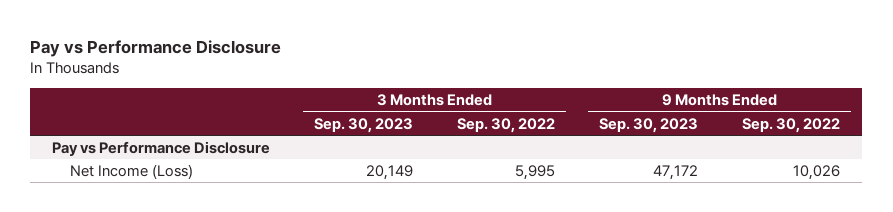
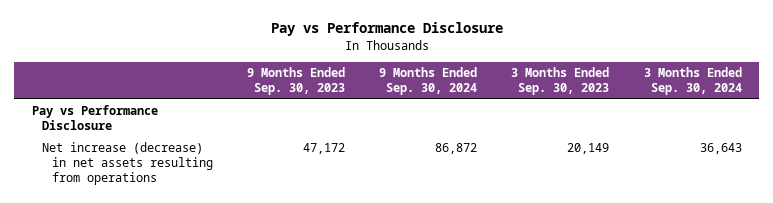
- | 3 Months Ended Sep. 30, 2023 | 3 Months Ended Sep. 30, 2022 | 9 Months Ended Sep. 30, 2023 | 9 Months Ended Sep. 30, 2022
+ | 9 Months Ended Sep. 30, 2023 | 9 Months Ended Sep. 30, 2024 | 3 Months Ended Sep. 30, 2023 | 3 Months Ended Sep. 30, 2024
- Net Income (Loss) | 20,149 | 5,995 | 47,172 | 10,026
+ Net increase (decrease) in net assets resulting from operations | 47,172 | 86,872 | 20,149 | 36,643

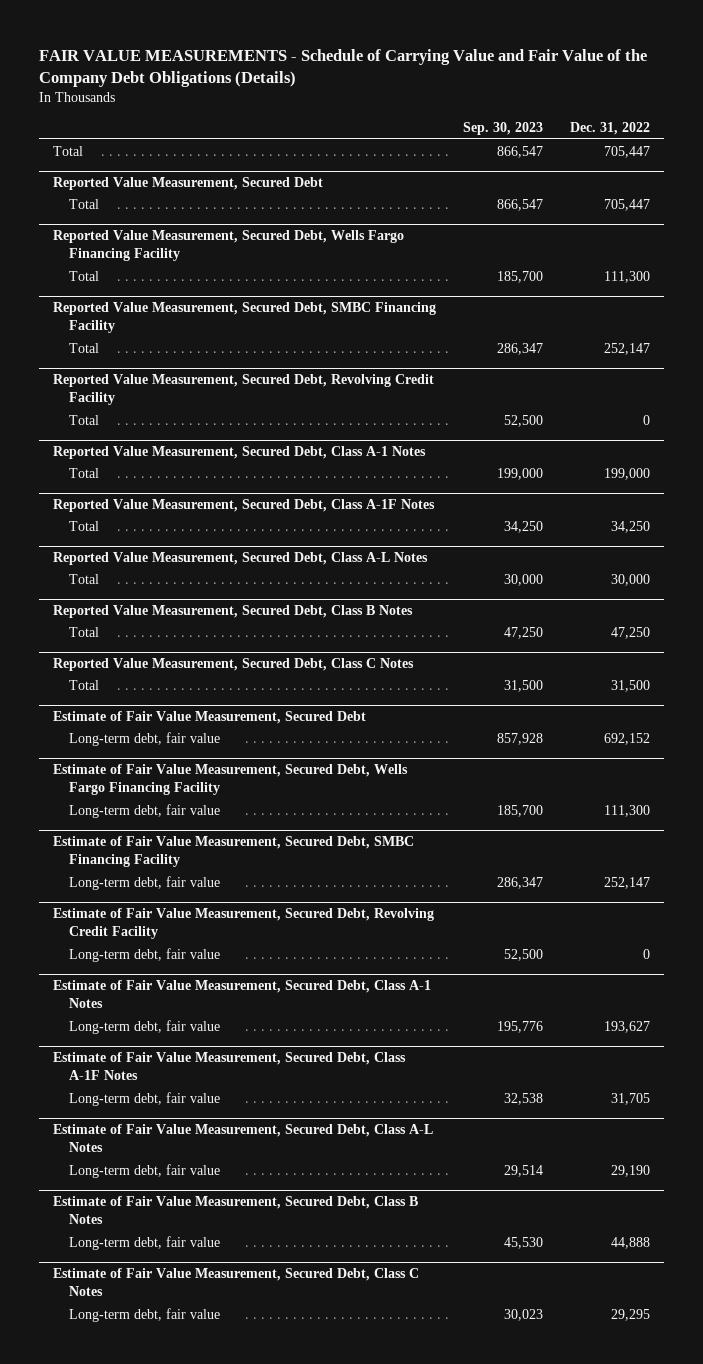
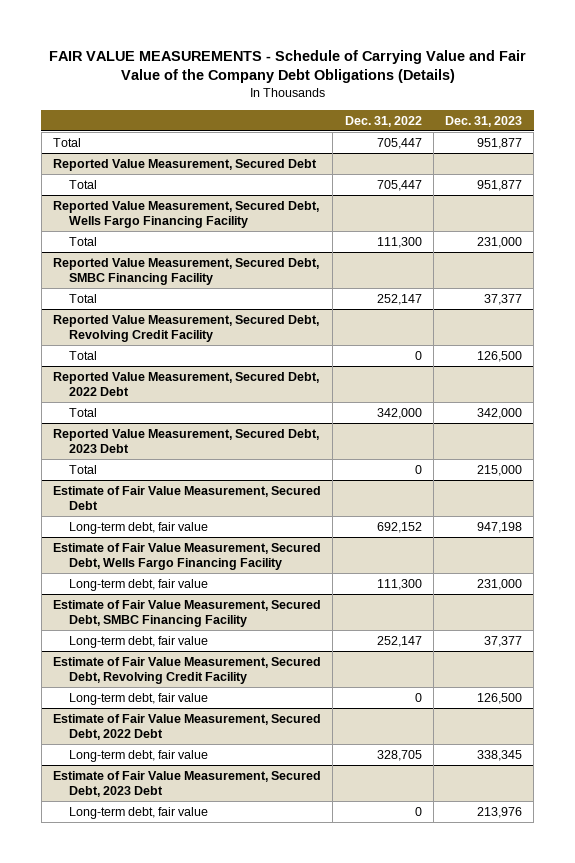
- | Sep. 30, 2023 | Dec. 31, 2022
+ | Dec. 31, 2022 | Dec. 31, 2023
- Reported Value Measurement, Secured Debt, Class A-1 Notes
- Total | 199,000 | 199,000
- Reported Value Measurement, Secured Debt, Class A-1F Notes
- Total | 34,250 | 34,250
- Reported Value Measurement, Secured Debt, Class A-L Notes
- Total | 30,000 | 30,000
- Reported Value Measurement, Secured Debt, Class B Notes
- Total | 47,250 | 47,250
- Reported Value Measurement, Secured Debt, Class C Notes
- Total | 31,500 | 31,500
+ Reported Value Measurement, Secured Debt, 2022 Debt
+ Total | 342,000 | 342,000
+ Reported Value Measurement, Secured Debt, 2023 Debt
+ Total | 0 | 215,000
- Estimate of Fair Value Measurement, Secured Debt, Class A-1 Notes
- Long-term debt, fair value | 195,776 | 193,627
- Estimate of Fair Value Measurement, Secured Debt, Class A-1F Notes
- Long-term debt, fair value | 32,538 | 31,705
- Estimate of Fair Value Measurement, Secured Debt, Class A-L Notes
- Long-term debt, fair value | 29,514 | 29,190
- Estimate of Fair Value Measurement, Secured Debt, Class B Notes
- Long-term debt, fair value | 45,530 | 44,888
- Estimate of Fair Value Measurement, Secured Debt, Class C Notes
- Long-term debt, fair value | 30,023 | 29,295
+ Estimate of Fair Value Measurement, Secured Debt, 2022 Debt
+ Long-term debt, fair value | 328,705 | 338,345
+ Estimate of Fair Value Measurement, Secured Debt, 2023 Debt
+ Long-term debt, fair value | 0 | 213,976

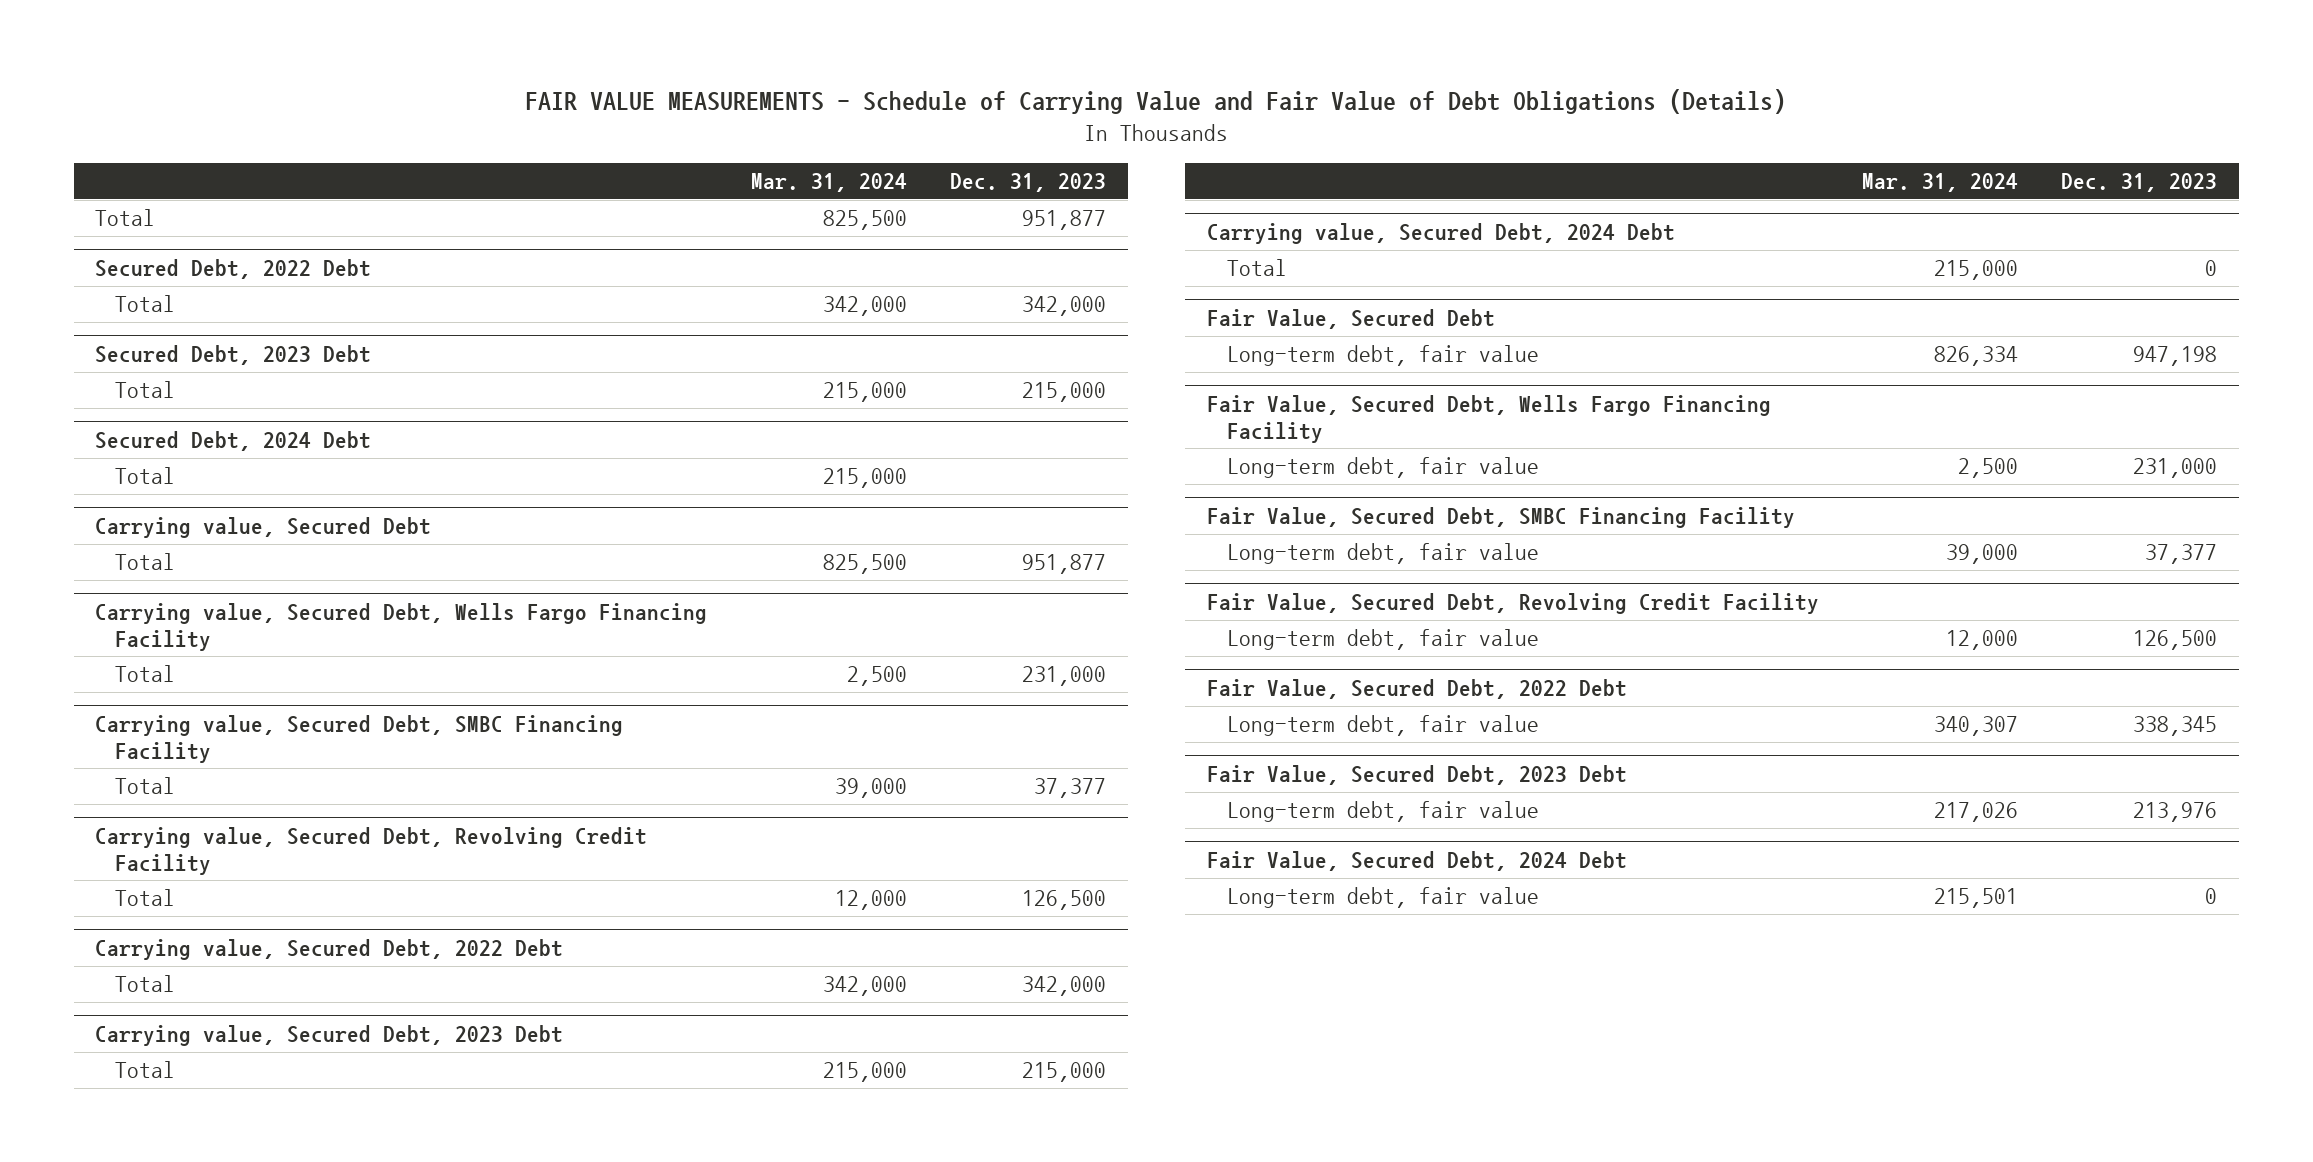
- FAIR VALUE MEASUREMENTS - Schedule of Carrying Value and Fair Value of the Company Debt Obligations (Details)
+ FAIR VALUE MEASUREMENTS - Schedule of Carrying Value and Fair Value of Debt Obligations (Details)
- | Dec. 31, 2022 | Dec. 31, 2023
+ | Mar. 31, 2024 | Dec. 31, 2023
- Reported Value Measurement, Secured Debt
+ Secured Debt, 2022 Debt
+ Total | 342,000 | 342,000
+ Secured Debt, 2023 Debt
+ Total | 215,000 | 215,000
+ Secured Debt, 2024 Debt
+ Total | 215,000 |
+ Carrying value, Secured Debt
- Reported Value Measurement, Secured Debt, Wells Fargo Financing Facility
+ Carrying value, Secured Debt, Wells Fargo Financing Facility
- Reported Value Measurement, Secured Debt, SMBC Financing Facility
+ Carrying value, Secured Debt, SMBC Financing Facility
- Reported Value Measurement, Secured Debt, Revolving Credit Facility
+ Carrying value, Secured Debt, Revolving Credit Facility
- Reported Value Measurement, Secured Debt, 2022 Debt
+ Carrying value, Secured Debt, 2022 Debt
- Reported Value Measurement, Secured Debt, 2023 Debt
+ Carrying value, Secured Debt, 2023 Debt
- Estimate of Fair Value Measurement, Secured Debt
+ Carrying value, Secured Debt, 2024 Debt
+ Total | 215,000 | 0
+ Fair Value, Secured Debt
- Estimate of Fair Value Measurement, Secured Debt, Wells Fargo Financing Facility
+ Fair Value, Secured Debt, Wells Fargo Financing Facility
- Estimate of Fair Value Measurement, Secured Debt, SMBC Financing Facility
+ Fair Value, Secured Debt, SMBC Financing Facility
- Estimate of Fair Value Measurement, Secured Debt, Revolving Credit Facility
+ Fair Value, Secured Debt, Revolving Credit Facility
- Estimate of Fair Value Measurement, Secured Debt, 2022 Debt
+ Fair Value, Secured Debt, 2022 Debt
- Estimate of Fair Value Measurement, Secured Debt, 2023 Debt
+ Fair Value, Secured Debt, 2023 Debt
+ Fair Value, Secured Debt, 2024 Debt
+ Long-term debt, fair value | 215,501 | 0

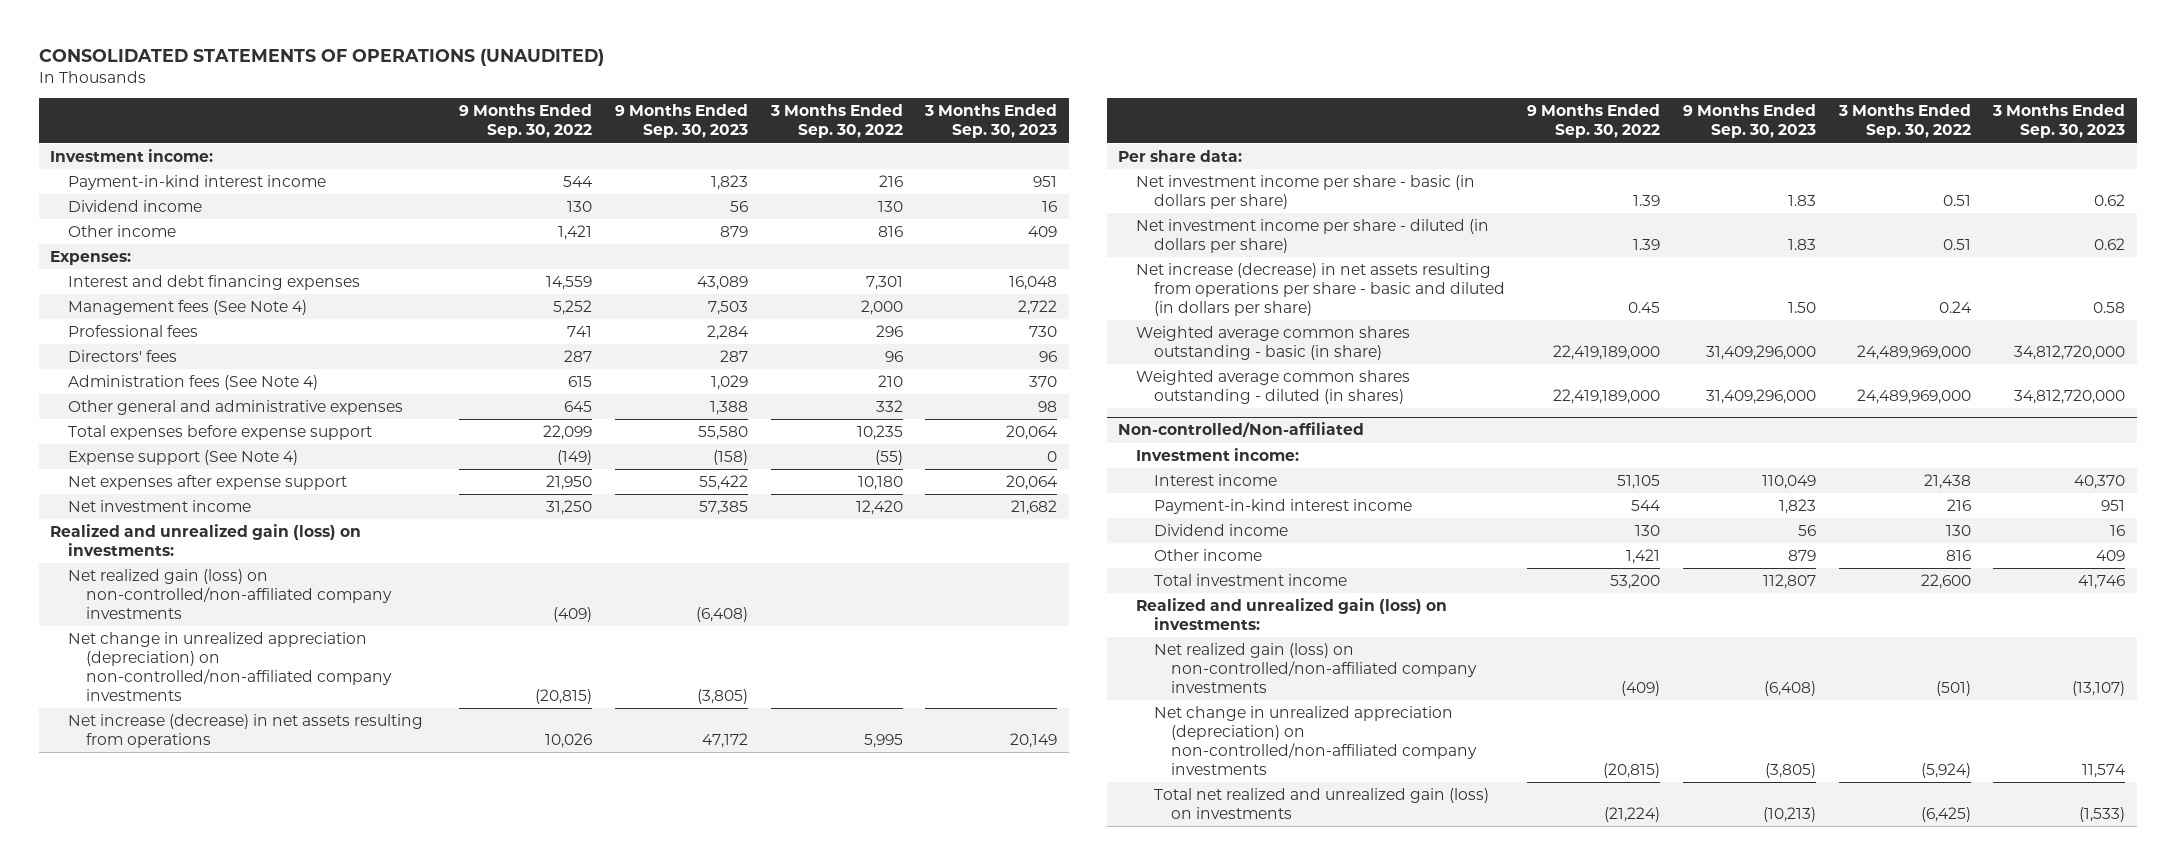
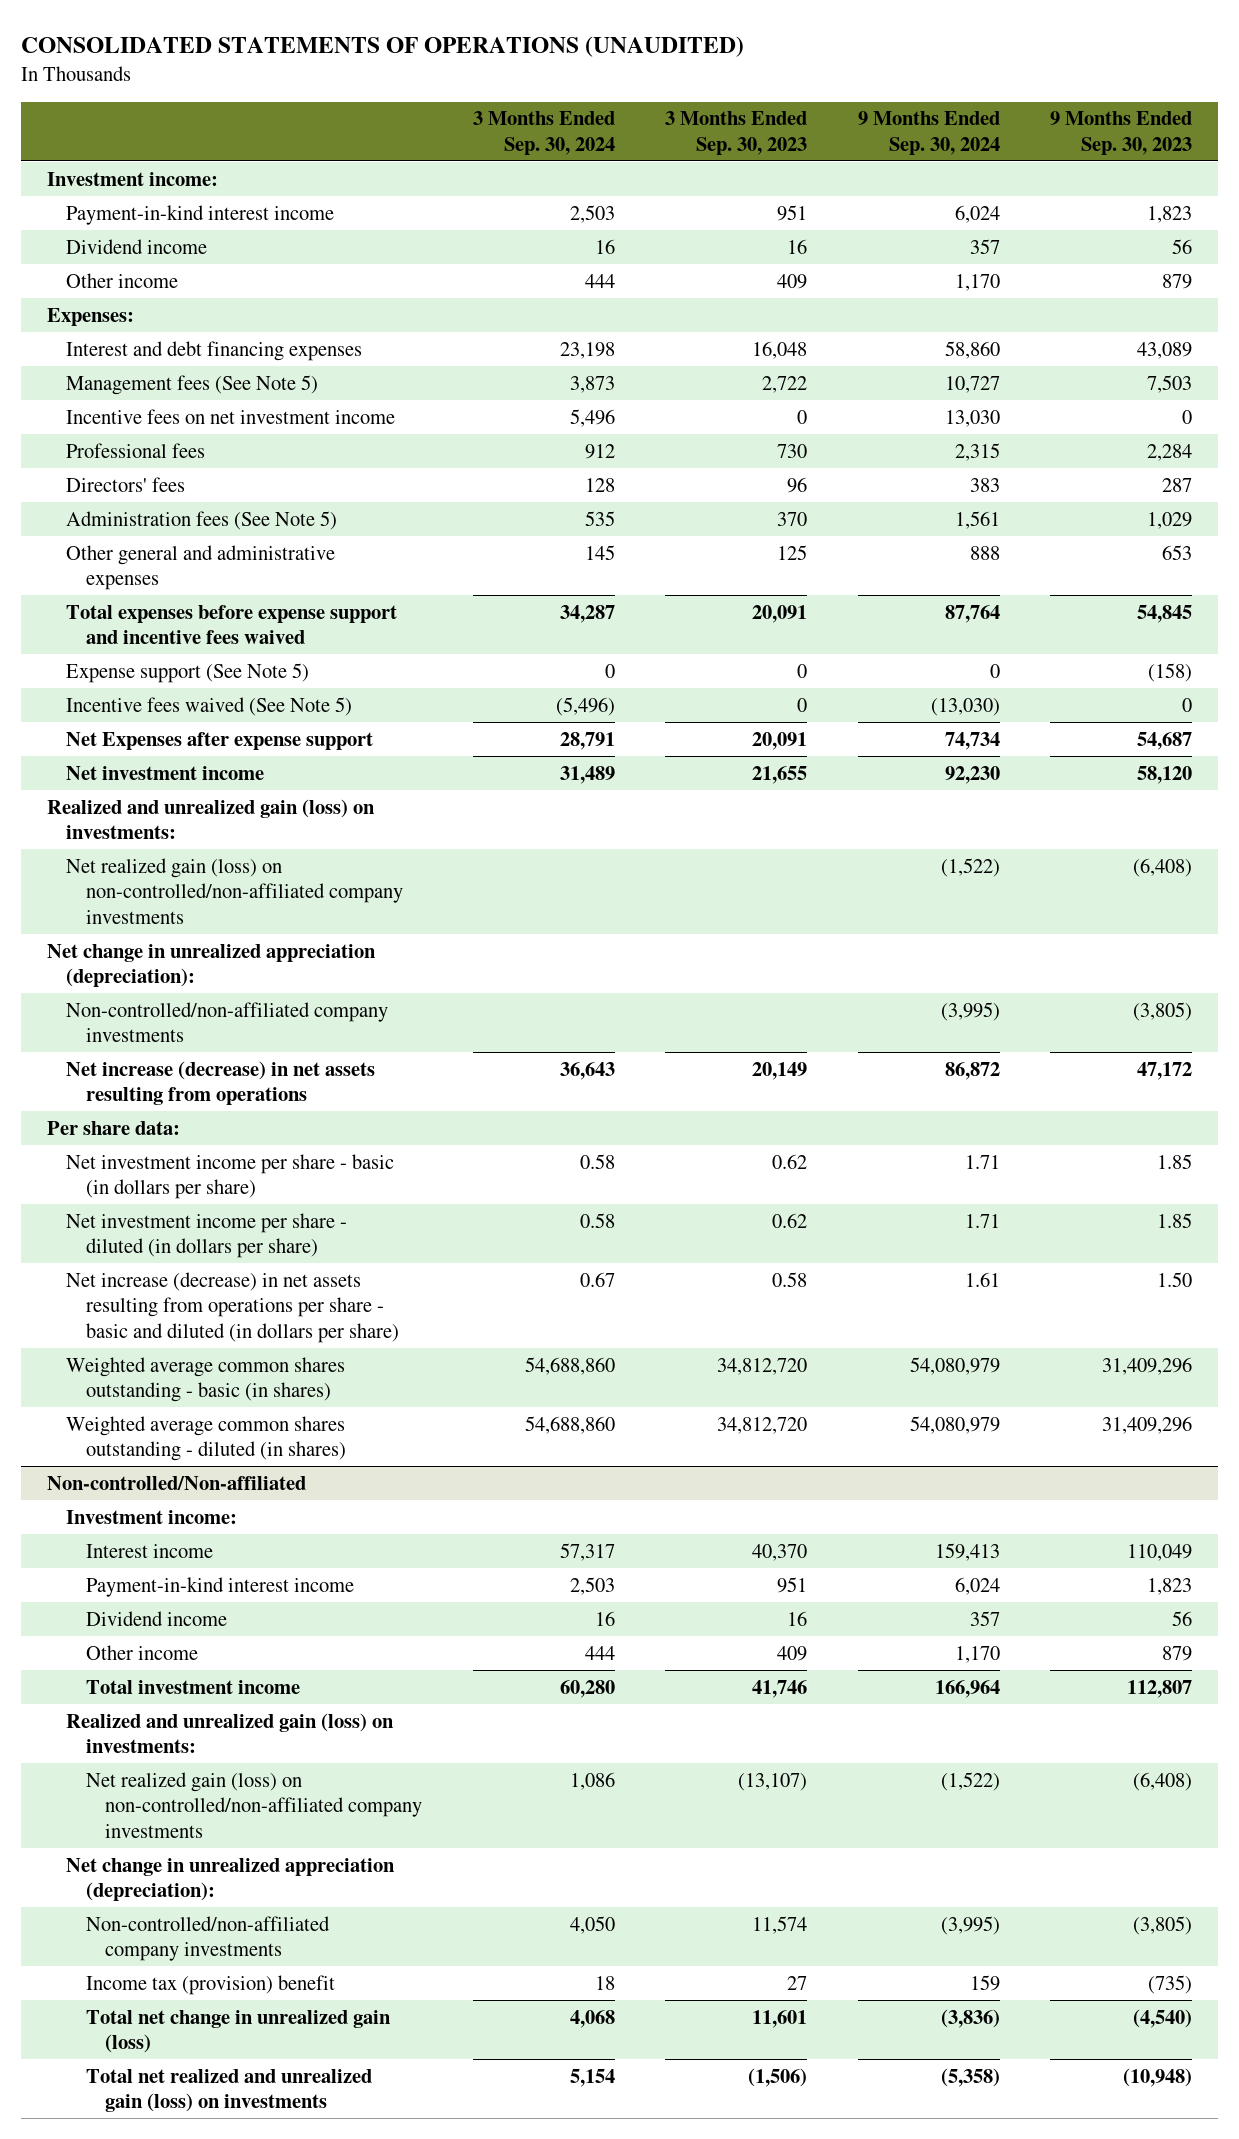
- | 9 Months Ended Sep. 30, 2022 | 9 Months Ended Sep. 30, 2023 | 3 Months Ended Sep. 30, 2022 | 3 Months Ended Sep. 30, 2023
+ | 3 Months Ended Sep. 30, 2024 | 3 Months Ended Sep. 30, 2023 | 9 Months Ended Sep. 30, 2024 | 9 Months Ended Sep. 30, 2023
- Management fees (See Note 4) | 5,252 | 7,503 | 2,000 | 2,722
+ Management fees (See Note 5) | 3,873 | 2,722 | 10,727 | 7,503
+ Incentive fees on net investment income | 5,496 | 0 | 13,030 | 0
- Administration fees (See Note 4) | 615 | 1,029 | 210 | 370
- Other general and administrative expenses | 645 | 1,388 | 332 | 98
- Total expenses before expense support | 22,099 | 55,580 | 10,235 | 20,064
- Expense support (See Note 4) | (149) | (158) | (55) | 0
- Net expenses after expense support | 21,950 | 55,422 | 10,180 | 20,064
- Net investment income | 31,250 | 57,385 | 12,420 | 21,682
+ Administration fees (See Note 5) | 535 | 370 | 1,561 | 1,029
+ Other general and administrative expenses | 145 | 125 | 888 | 653
+ Total expenses before expense support and incentive fees waived | 34,287 | 20,091 | 87,764 | 54,845
+ Expense support (See Note 5) | 0 | 0 | 0 | (158)
+ Incentive fees waived (See Note 5) | (5,496) | 0 | (13,030) | 0
+ Net Expenses after expense support | 28,791 | 20,091 | 74,734 | 54,687
+ Net investment income | 31,489 | 21,655 | 92,230 | 58,120
- Net change in unrealized appreciation (depreciation) on non-controlled/non-affiliated company investments | (20,815) | (3,805) | |
+ Net change in unrealized appreciation (depreciation):
+ Non-controlled/non-affiliated company investments | | | (3,995) | (3,805)
- Net investment income per share - basic (in dollars per share) | 1.39 | 1.83 | 0.51 | 0.62
- Net investment income per share - diluted (in dollars per share) | 1.39 | 1.83 | 0.51 | 0.62
+ Net investment income per share - basic (in dollars per share) | 0.58 | 0.62 | 1.71 | 1.85
+ Net investment income per share - diluted (in dollars per share) | 0.58 | 0.62 | 1.71 | 1.85
- Weighted average common shares outstanding - basic (in share) | 22,419,189,000 | 31,409,296,000 | 24,489,969,000 | 34,812,720,000
- Weighted average common shares outstanding - diluted (in shares) | 22,419,189,000 | 31,409,296,000 | 24,489,969,000 | 34,812,720,000
+ Weighted average common shares outstanding - basic (in shares) | 54,688,860 | 34,812,720 | 54,080,979 | 31,409,296
+ Weighted average common shares outstanding - diluted (in shares) | 54,688,860 | 34,812,720 | 54,080,979 | 31,409,296
@ Non-controlled/Non-affiliated
- Net change in unrealized appreciation (depreciation) on non-controlled/non-affiliated company investments | (20,815) | (3,805) | (5,924) | 11,574
- Total net realized and unrealized gain (loss) on investments | (21,224) | (10,213) | (6,425) | (1,533)
+ Net change in unrealized appreciation (depreciation):
+ Non-controlled/non-affiliated company investments | 4,050 | 11,574 | (3,995) | (3,805)
+ Income tax (provision) benefit | 18 | 27 | 159 | (735)
+ Total net change in unrealized gain (loss) | 4,068 | 11,601 | (3,836) | (4,540)
+ Total net realized and unrealized gain (loss) on investments | 5,154 | (1,506) | (5,358) | (10,948)

